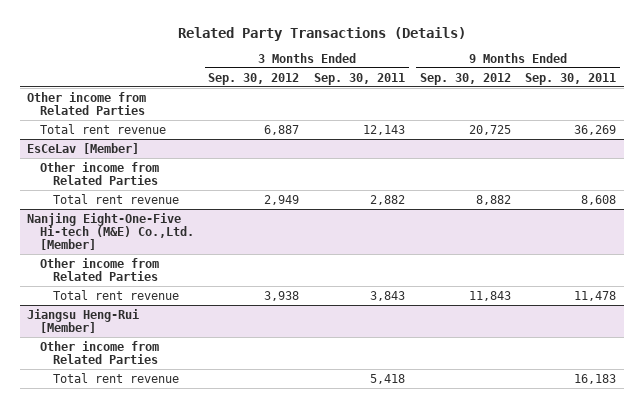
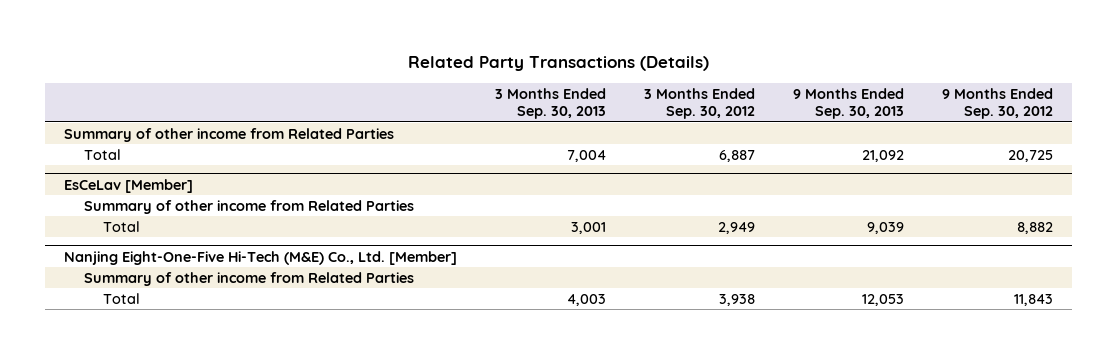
- | 3 Months Ended Sep. 30, 2012 | 3 Months Ended Sep. 30, 2011 | 9 Months Ended Sep. 30, 2012 | 9 Months Ended Sep. 30, 2011
+ | 3 Months Ended Sep. 30, 2013 | 3 Months Ended Sep. 30, 2012 | 9 Months Ended Sep. 30, 2013 | 9 Months Ended Sep. 30, 2012
- Other income from Related Parties
- Total rent revenue | 6,887 | 12,143 | 20,725 | 36,269
+ Summary of other income from Related Parties
+ Total | 7,004 | 6,887 | 21,092 | 20,725
@ EsCeLav [Member]
- Other income from Related Parties
- Total rent revenue | 2,949 | 2,882 | 8,882 | 8,608
- Nanjing Eight-One-Five Hi-tech (M&E) Co.,Ltd. [Member]
- Other income from Related Parties
- Total rent revenue | 3,938 | 3,843 | 11,843 | 11,478
- Jiangsu Heng-Rui [Member]
- Other income from Related Parties
- Total rent revenue | | 5,418 | | 16,183
@ EsCeLav [Member]
+ Summary of other income from Related Parties
+ Total | 3,001 | 2,949 | 9,039 | 8,882
+ Nanjing Eight-One-Five Hi-Tech (M&E) Co., Ltd. [Member]
+ Summary of other income from Related Parties
+ Total | 4,003 | 3,938 | 12,053 | 11,843

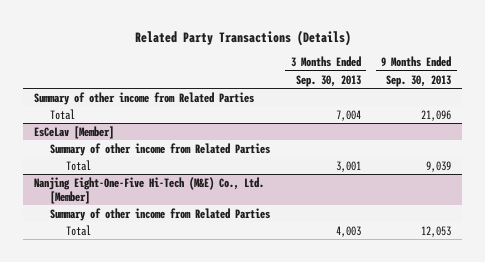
- | 3 Months Ended Sep. 30, 2013 | 3 Months Ended Sep. 30, 2012 | 9 Months Ended Sep. 30, 2013 | 9 Months Ended Sep. 30, 2012
+ | 3 Months Ended Sep. 30, 2013 | 9 Months Ended Sep. 30, 2013
- Total | 7,004 | 6,887 | 21,092 | 20,725
+ Total | 7,004 | 21,096

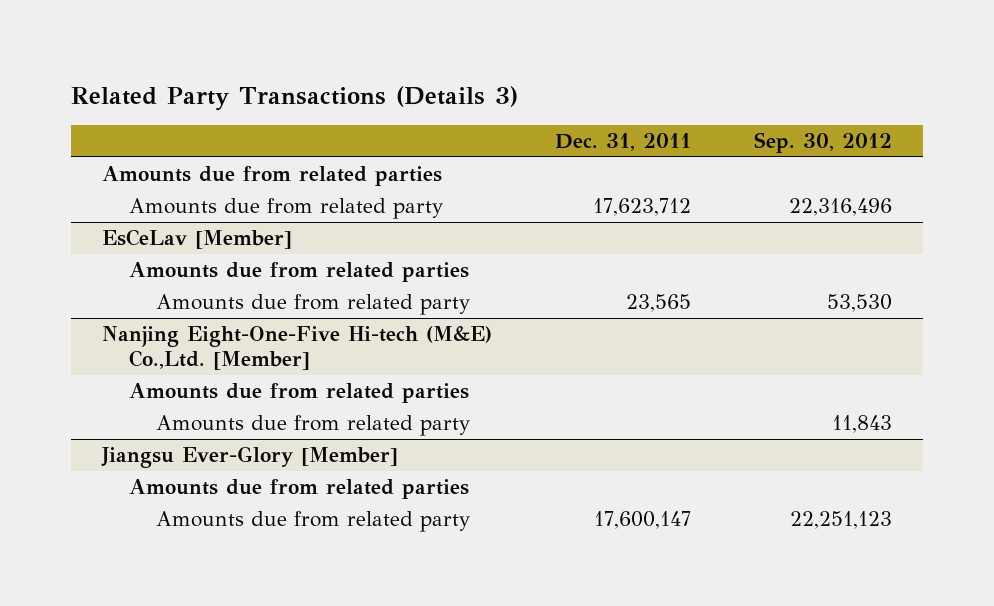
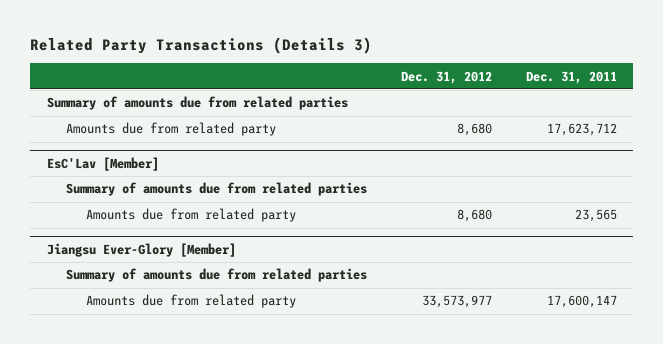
- | Dec. 31, 2011 | Sep. 30, 2012
+ | Dec. 31, 2012 | Dec. 31, 2011
- Amounts due from related parties
+ Summary of amounts due from related parties
- EsCeLav [Member]
- Amounts due from related parties
+ EsC'Lav [Member]
+ Summary of amounts due from related parties
- Nanjing Eight-One-Five Hi-tech (M&E) Co.,Ltd. [Member]
- Amounts due from related parties
- Amounts due from related party | | 11,843
@ Jiangsu Ever-Glory [Member]
- Amounts due from related parties
+ Summary of amounts due from related parties

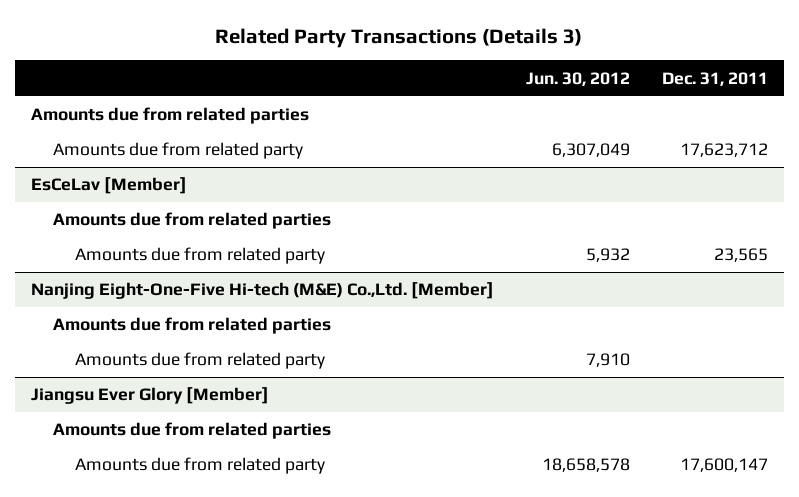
- | Dec. 31, 2012 | Dec. 31, 2011
+ | Jun. 30, 2012 | Dec. 31, 2011
- Summary of amounts due from related parties
+ Amounts due from related parties
- EsC'Lav [Member]
- Summary of amounts due from related parties
+ EsCeLav [Member]
+ Amounts due from related parties
- Jiangsu Ever-Glory [Member]
- Summary of amounts due from related parties
+ Nanjing Eight-One-Five Hi-tech (M&E) Co.,Ltd. [Member]
+ Amounts due from related parties
+ Amounts due from related party | 7,910 |
+ Jiangsu Ever Glory [Member]
+ Amounts due from related parties

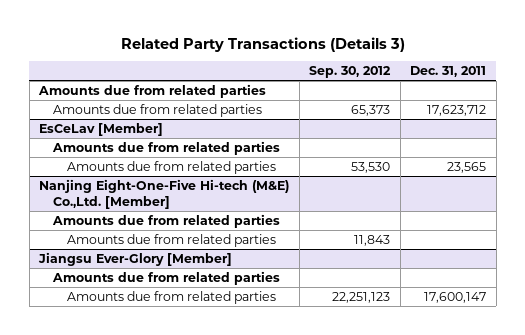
- | Jun. 30, 2012 | Dec. 31, 2011
+ | Sep. 30, 2012 | Dec. 31, 2011
- Amounts due from related party | 6,307,049 | 17,623,712
+ Amounts due from related parties | 65,373 | 17,623,712
@ EsCeLav [Member]
- Amounts due from related party | 5,932 | 23,565
+ Amounts due from related parties | 53,530 | 23,565
@ Nanjing Eight-One-Five Hi-tech (M&E) Co.,Ltd. [Member]
- Amounts due from related party | 7,910 |
- Jiangsu Ever Glory [Member]
- Amounts due from related party | 18,658,578 | 17,600,147
+ Jiangsu Ever-Glory [Member]
+ Amounts due from related parties
+ Amounts due from related parties | 22,251,123 | 17,600,147

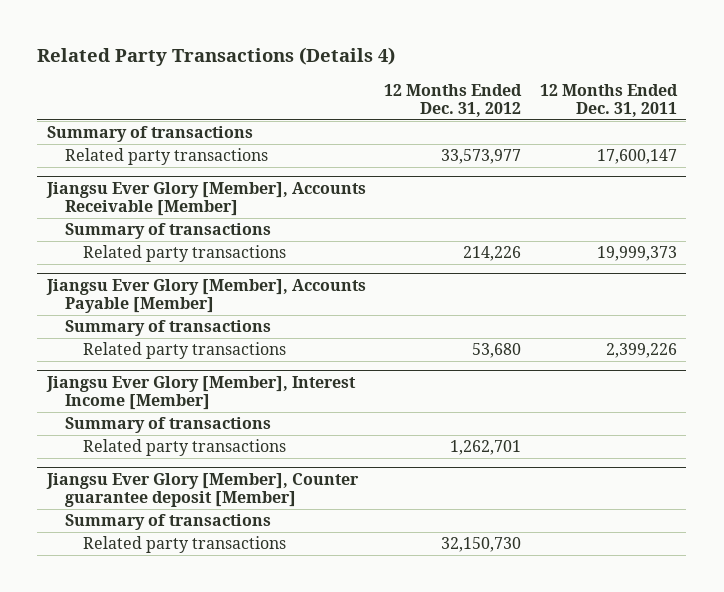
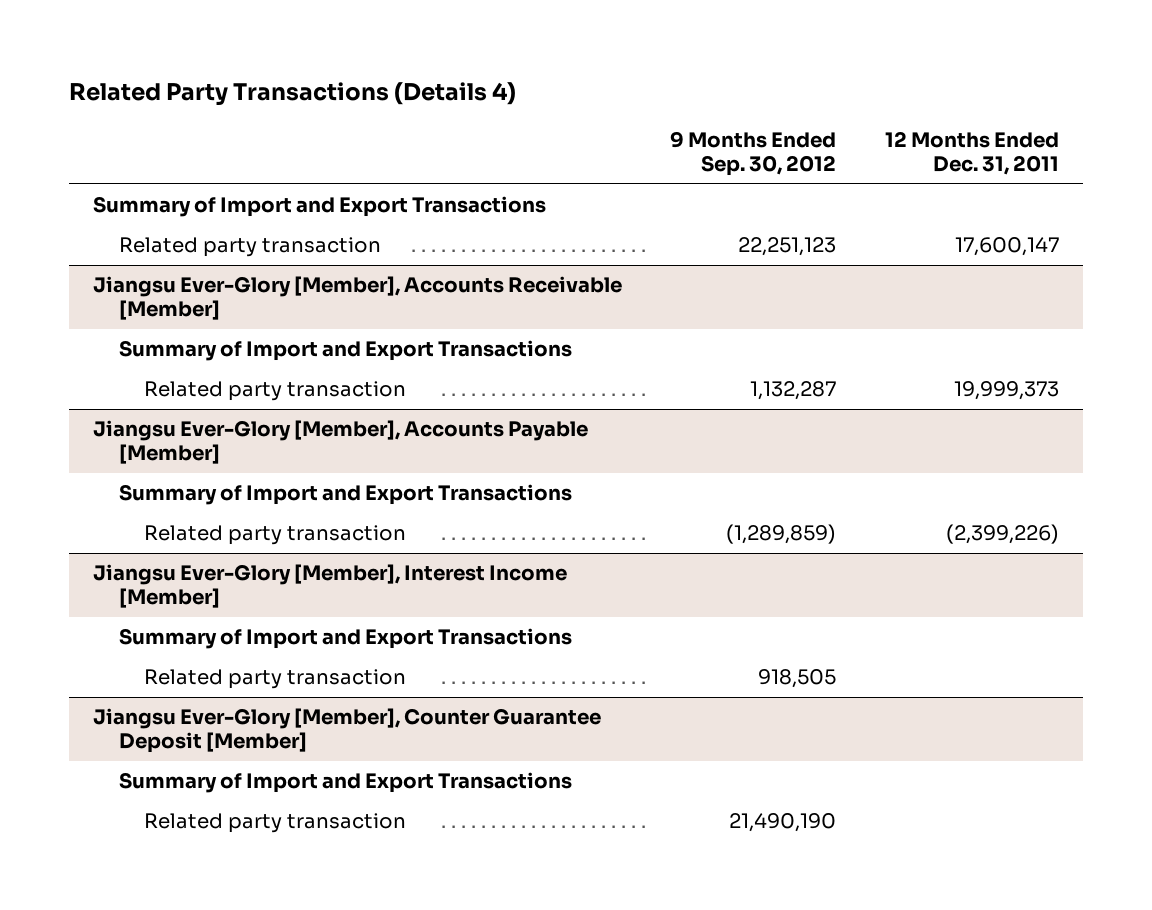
- | 12 Months Ended Dec. 31, 2012 | 12 Months Ended Dec. 31, 2011
+ | 9 Months Ended Sep. 30, 2012 | 12 Months Ended Dec. 31, 2011
- Summary of transactions
- Related party transactions | 33,573,977 | 17,600,147
- Jiangsu Ever Glory [Member], Accounts Receivable [Member]
- Summary of transactions
- Related party transactions | 214,226 | 19,999,373
- Jiangsu Ever Glory [Member], Accounts Payable [Member]
- Summary of transactions
- Related party transactions | 53,680 | 2,399,226
- Jiangsu Ever Glory [Member], Interest Income [Member]
- Summary of transactions
- Related party transactions | 1,262,701 |
- Jiangsu Ever Glory [Member], Counter guarantee deposit [Member]
- Summary of transactions
- Related party transactions | 32,150,730 |
+ Summary of Import and Export Transactions
+ Related party transaction | 22,251,123 | 17,600,147
+ Jiangsu Ever-Glory [Member], Accounts Receivable [Member]
+ Summary of Import and Export Transactions
+ Related party transaction | 1,132,287 | 19,999,373
+ Jiangsu Ever-Glory [Member], Accounts Payable [Member]
+ Summary of Import and Export Transactions
+ Related party transaction | (1,289,859) | (2,399,226)
+ Jiangsu Ever-Glory [Member], Interest Income [Member]
+ Summary of Import and Export Transactions
+ Related party transaction | 918,505 |
+ Jiangsu Ever-Glory [Member], Counter Guarantee Deposit [Member]
+ Summary of Import and Export Transactions
+ Related party transaction | 21,490,190 |

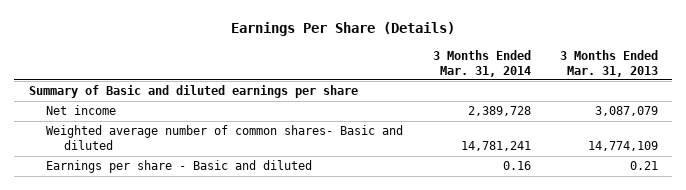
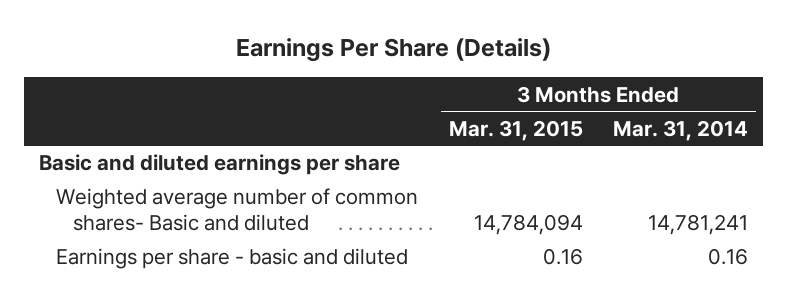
- | 3 Months Ended Mar. 31, 2014 | 3 Months Ended Mar. 31, 2013
+ | 3 Months Ended Mar. 31, 2015 | 3 Months Ended Mar. 31, 2014
- Summary of Basic and diluted earnings per share
- Net income | 2,389,728 | 3,087,079
+ Basic and diluted earnings per share
- Earnings per share - Basic and diluted | 0.16 | 0.21
+ Earnings per share - basic and diluted | 0.16 | 0.16

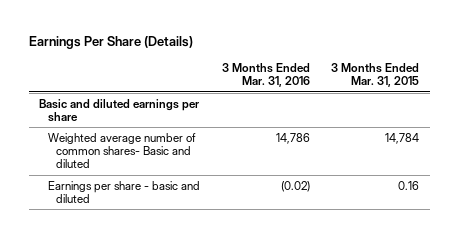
- | 3 Months Ended Mar. 31, 2015 | 3 Months Ended Mar. 31, 2014
+ | 3 Months Ended Mar. 31, 2016 | 3 Months Ended Mar. 31, 2015
- Weighted average number of common shares- Basic and diluted | 14,784,094 | 14,781,241
+ Weighted average number of common shares- Basic and diluted | 14,786 | 14,784

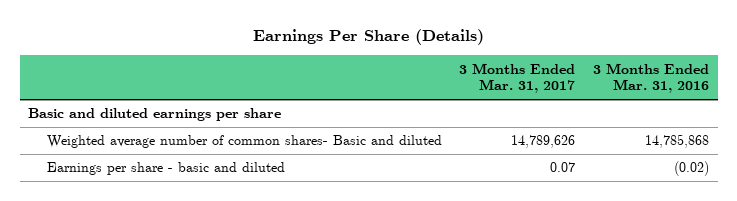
- | 3 Months Ended Mar. 31, 2016 | 3 Months Ended Mar. 31, 2015
+ | 3 Months Ended Mar. 31, 2017 | 3 Months Ended Mar. 31, 2016
- Weighted average number of common shares- Basic and diluted | 14,786 | 14,784
+ Weighted average number of common shares- Basic and diluted | 14,789,626 | 14,785,868

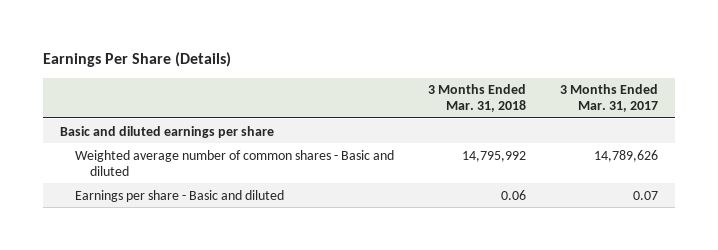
- | 3 Months Ended Mar. 31, 2017 | 3 Months Ended Mar. 31, 2016
+ | 3 Months Ended Mar. 31, 2018 | 3 Months Ended Mar. 31, 2017
- Weighted average number of common shares- Basic and diluted | 14,789,626 | 14,785,868
- Earnings per share - basic and diluted | 0.07 | (0.02)
+ Weighted average number of common shares - Basic and diluted | 14,795,992 | 14,789,626
+ Earnings per share - Basic and diluted | 0.06 | 0.07

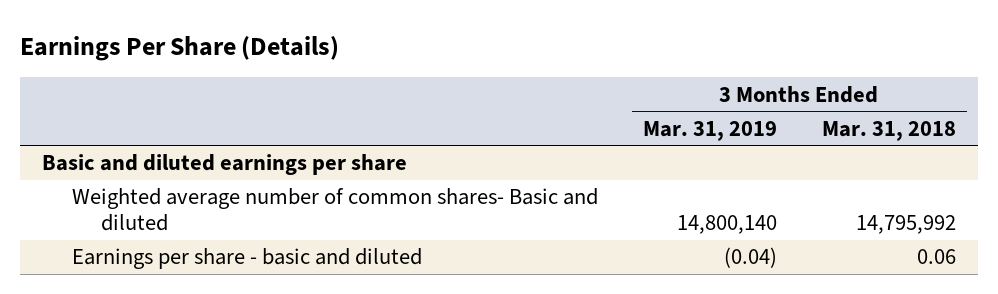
- | 3 Months Ended Mar. 31, 2018 | 3 Months Ended Mar. 31, 2017
+ | 3 Months Ended Mar. 31, 2019 | 3 Months Ended Mar. 31, 2018
- Weighted average number of common shares - Basic and diluted | 14,795,992 | 14,789,626
- Earnings per share - Basic and diluted | 0.06 | 0.07
+ Weighted average number of common shares- Basic and diluted | 14,800,140 | 14,795,992
+ Earnings per share - basic and diluted | (0.04) | 0.06

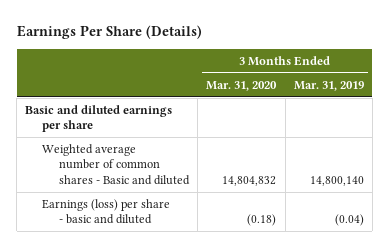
- | 3 Months Ended Mar. 31, 2019 | 3 Months Ended Mar. 31, 2018
+ | 3 Months Ended Mar. 31, 2020 | 3 Months Ended Mar. 31, 2019
- Weighted average number of common shares- Basic and diluted | 14,800,140 | 14,795,992
- Earnings per share - basic and diluted | (0.04) | 0.06
+ Weighted average number of common shares - Basic and diluted | 14,804,832 | 14,800,140
+ Earnings (loss) per share - basic and diluted | (0.18) | (0.04)

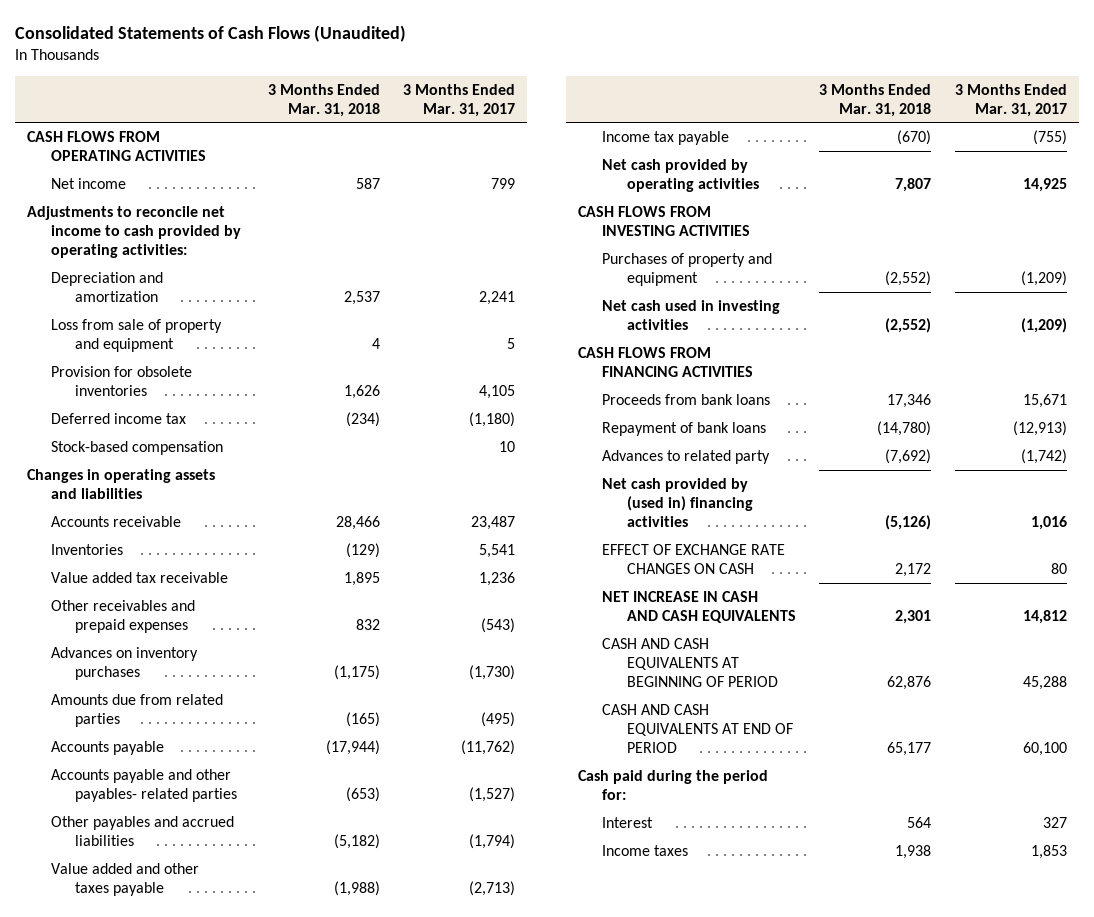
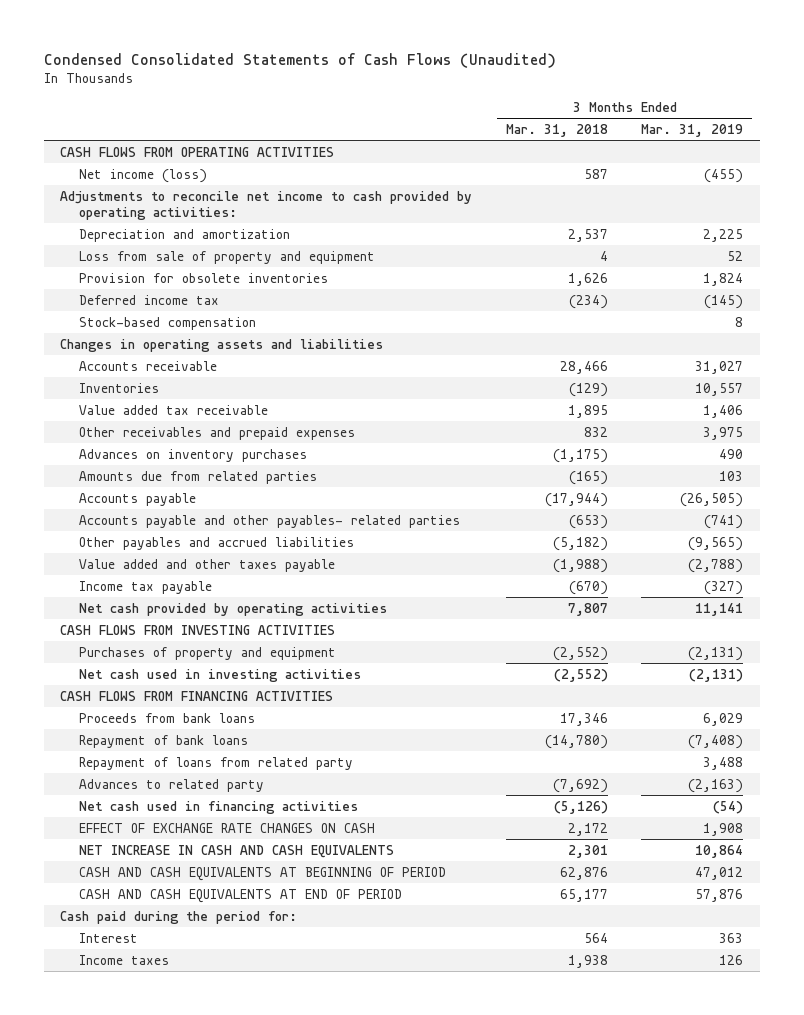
- Consolidated Statements of Cash Flows (Unaudited)
+ Condensed Consolidated Statements of Cash Flows (Unaudited)
- | 3 Months Ended Mar. 31, 2018 | 3 Months Ended Mar. 31, 2017
+ | 3 Months Ended Mar. 31, 2018 | 3 Months Ended Mar. 31, 2019
- Net income | 587 | 799
+ Net income (loss) | 587 | (455)
+ Repayment of loans from related party | | 3,488
- Net cash provided by (used in) financing activities | (5,126) | 1,016
+ Net cash used in financing activities | (5,126) | (54)

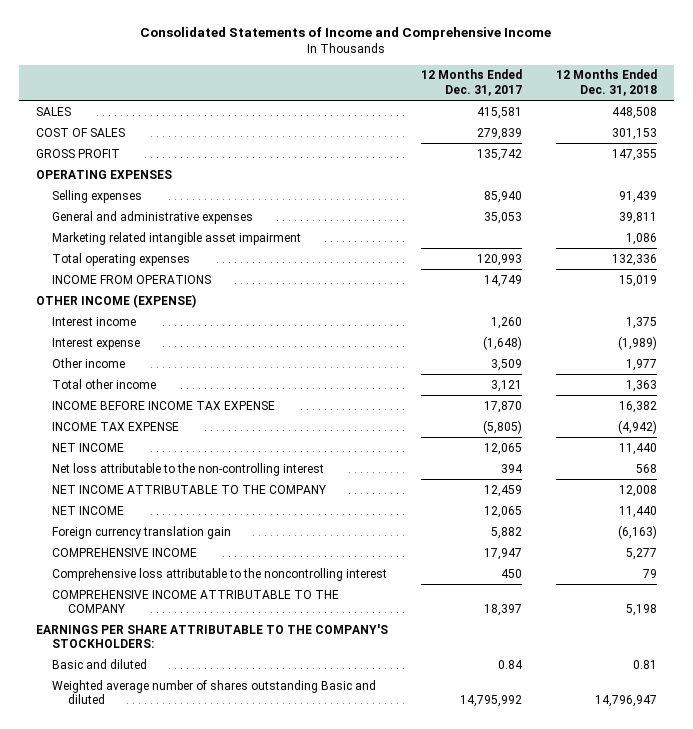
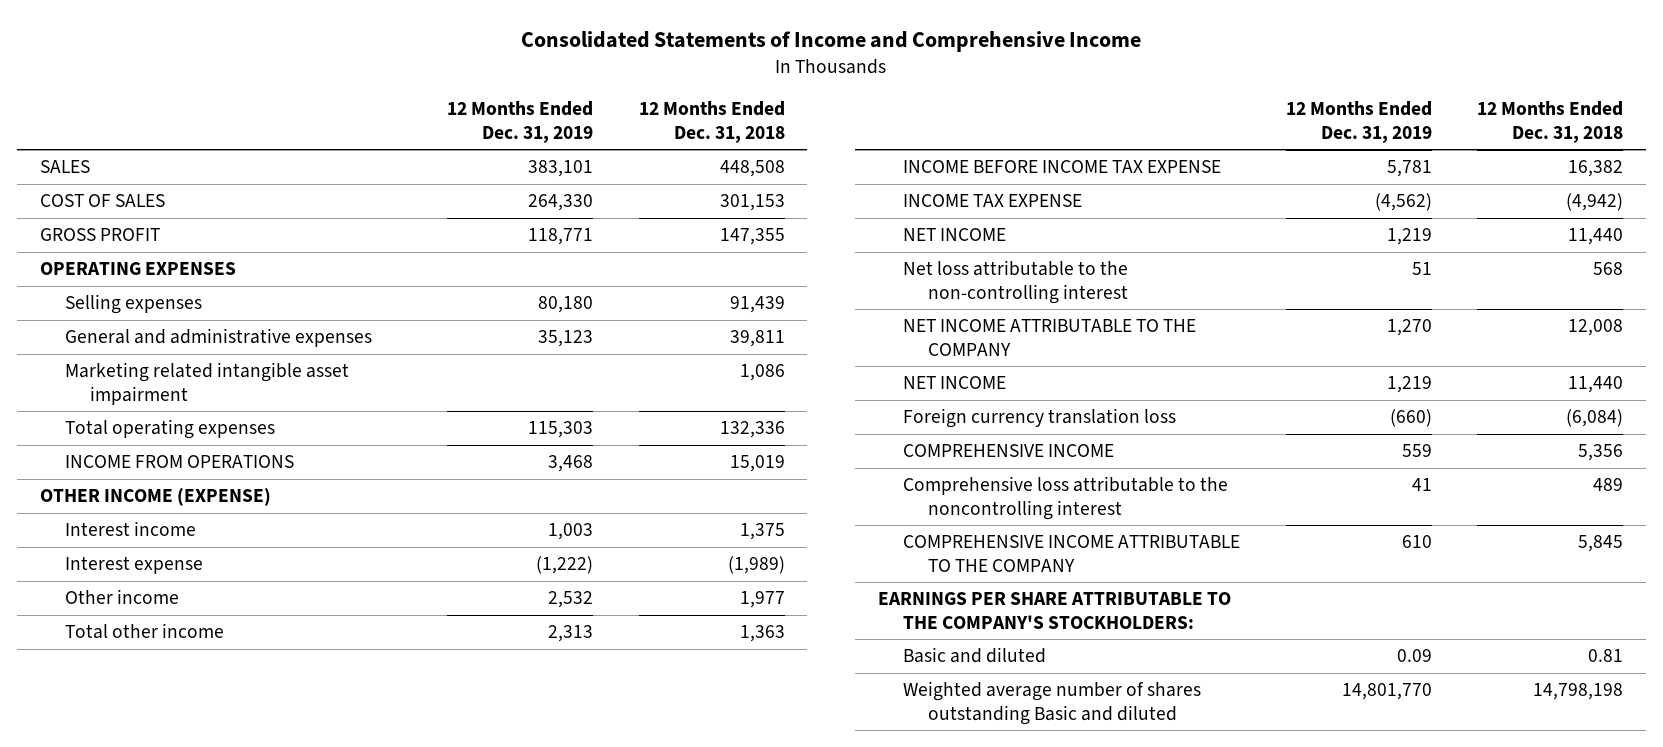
- | 12 Months Ended Dec. 31, 2017 | 12 Months Ended Dec. 31, 2018
+ | 12 Months Ended Dec. 31, 2019 | 12 Months Ended Dec. 31, 2018
- Foreign currency translation gain | 5,882 | (6,163)
- COMPREHENSIVE INCOME | 17,947 | 5,277
- Comprehensive loss attributable to the noncontrolling interest | 450 | 79
- COMPREHENSIVE INCOME ATTRIBUTABLE TO THE COMPANY | 18,397 | 5,198
+ Foreign currency translation loss | (660) | (6,084)
+ COMPREHENSIVE INCOME | 559 | 5,356
+ Comprehensive loss attributable to the noncontrolling interest | 41 | 489
+ COMPREHENSIVE INCOME ATTRIBUTABLE TO THE COMPANY | 610 | 5,845
- Weighted average number of shares outstanding Basic and diluted | 14,795,992 | 14,796,947
+ Weighted average number of shares outstanding Basic and diluted | 14,801,770 | 14,798,198

